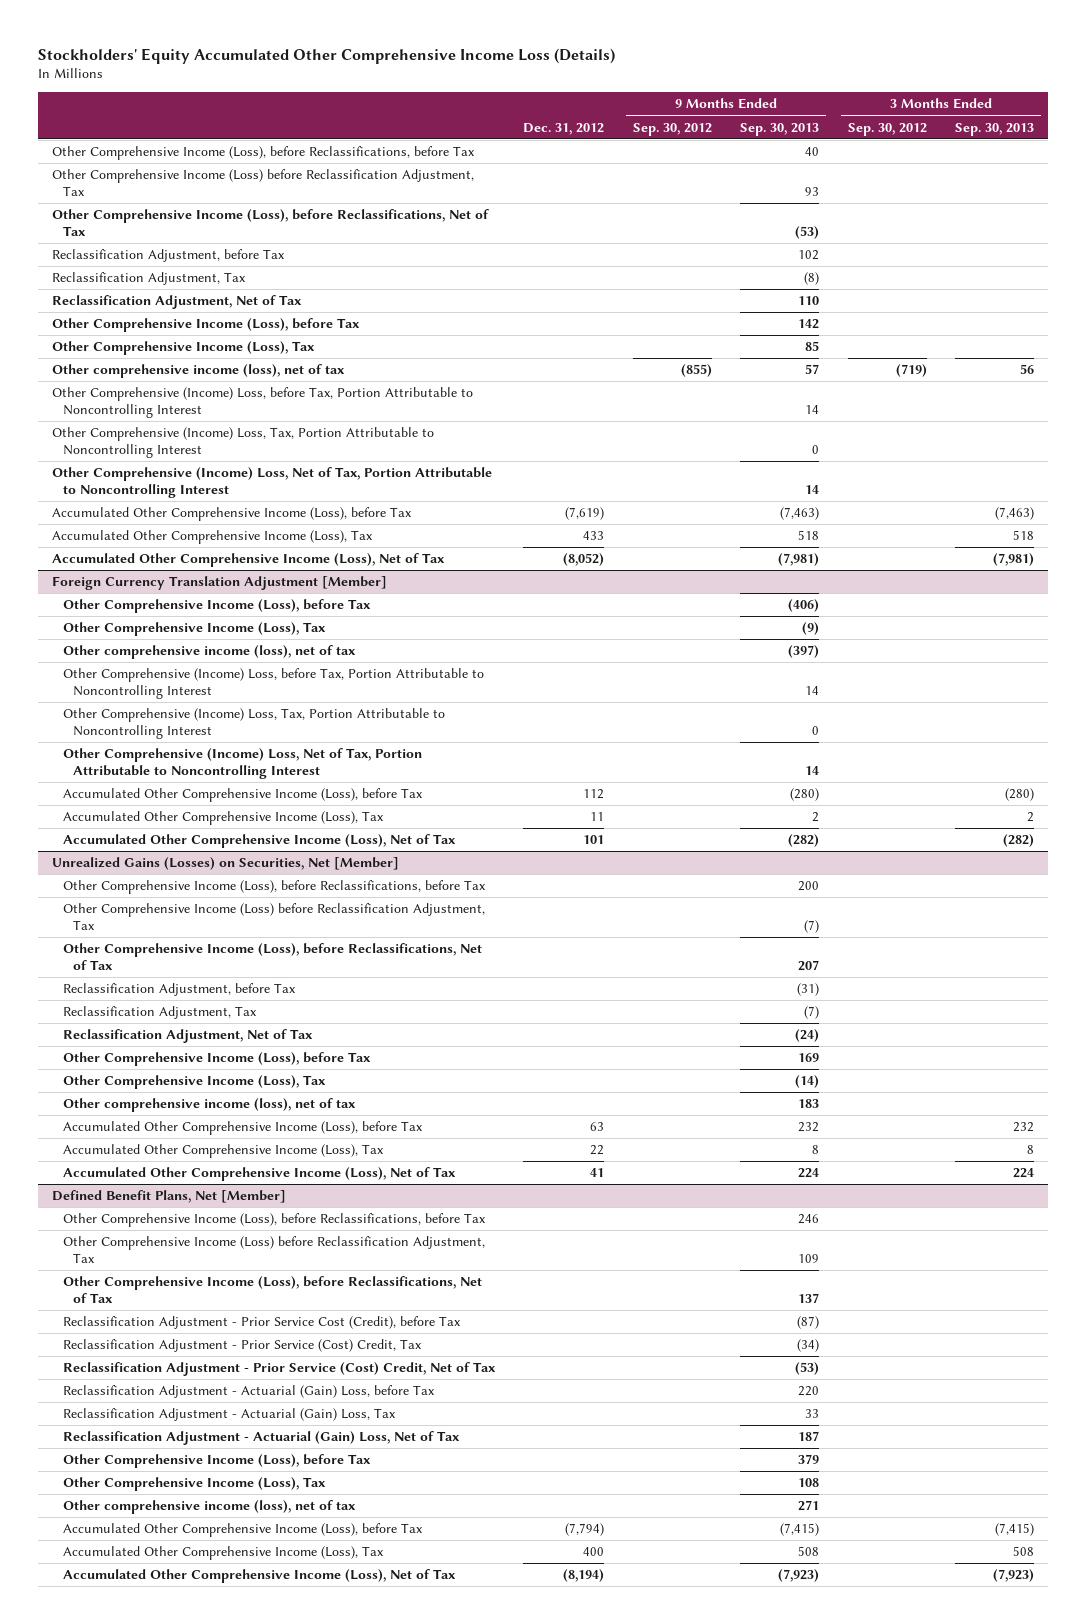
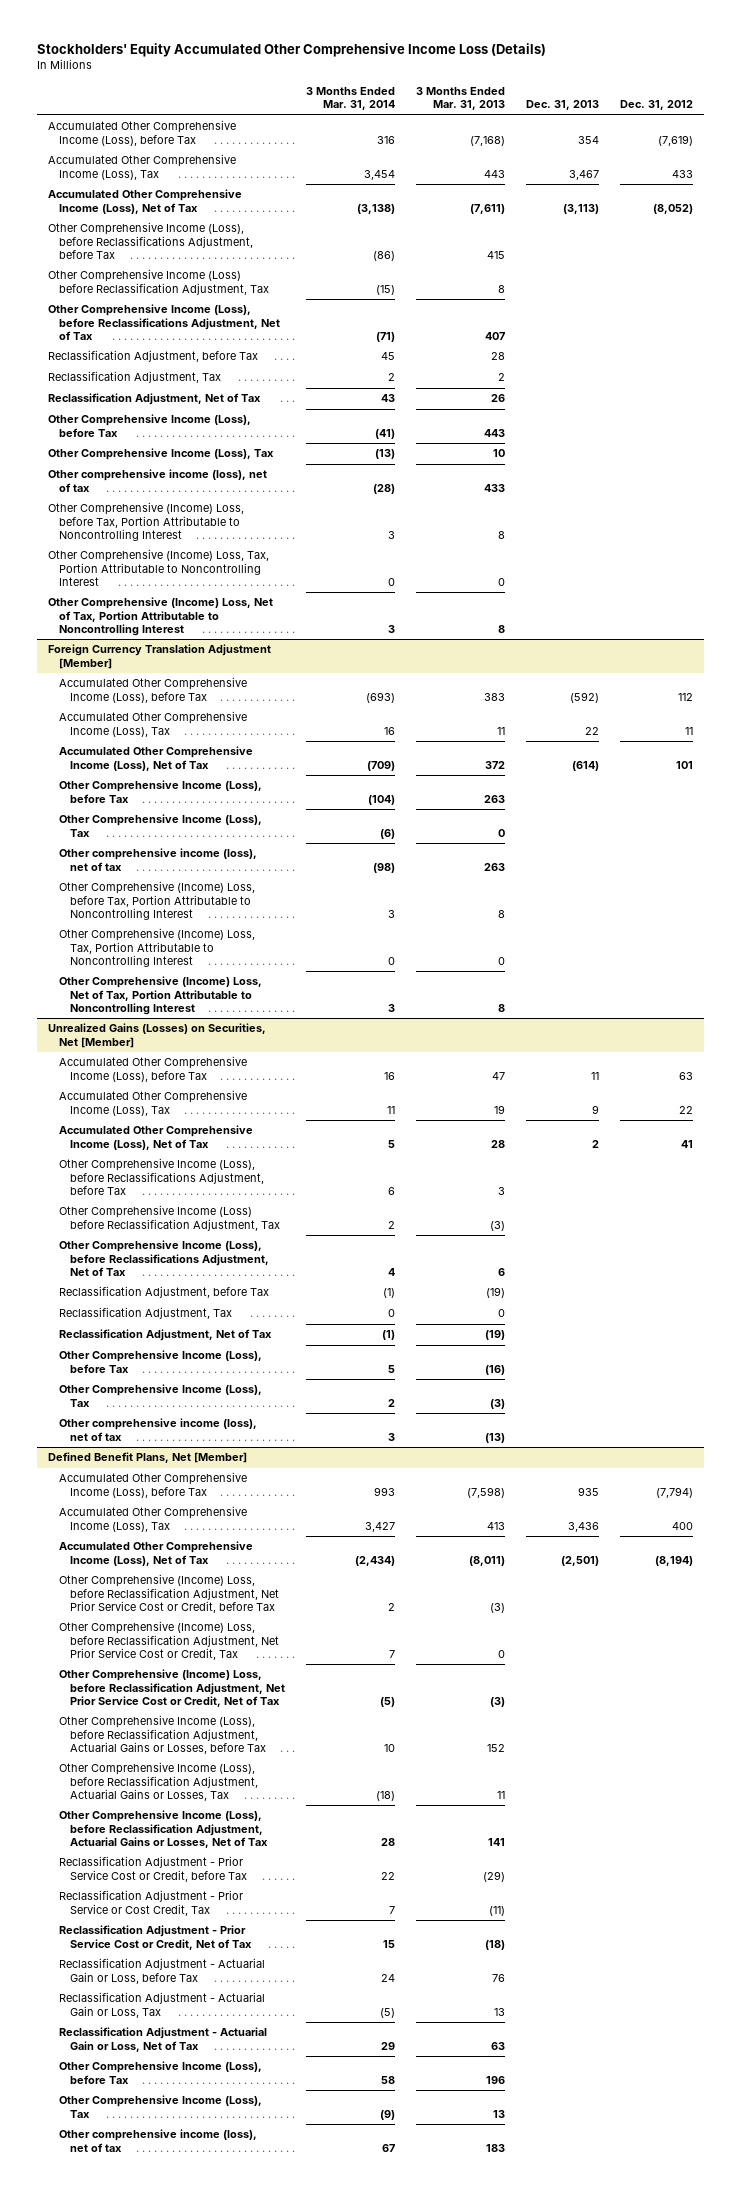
- | Dec. 31, 2012 | 9 Months Ended Sep. 30, 2012 | 9 Months Ended Sep. 30, 2013 | 3 Months Ended Sep. 30, 2012 | 3 Months Ended Sep. 30, 2013
+ | 3 Months Ended Mar. 31, 2014 | 3 Months Ended Mar. 31, 2013 | Dec. 31, 2013 | Dec. 31, 2012
- Other Comprehensive Income (Loss), before Reclassifications, before Tax | | | 40 | |
moved up: Accumulated Other Comprehensive Income (Loss), before Tax | 316 | (7,168) | 354 | (7,619)
moved up: Accumulated Other Comprehensive Income (Loss), Tax | 3,454 | 443 | 3,467 | 433
moved up: Accumulated Other Comprehensive Income (Loss), Net of Tax | (3,138) | (7,611) | (3,113) | (8,052)
+ Other Comprehensive Income (Loss), before Reclassifications Adjustment, before Tax | (86) | 415 | |
- Other Comprehensive Income (Loss), before Reclassifications, Net of Tax | | | (53) | |
+ Other Comprehensive Income (Loss), before Reclassifications Adjustment, Net of Tax | (71) | 407 | |
@ Foreign Currency Translation Adjustment [Member]
moved up: Accumulated Other Comprehensive Income (Loss), before Tax | (693) | 383 | (592) | 112
moved up: Accumulated Other Comprehensive Income (Loss), Tax | 16 | 11 | 22 | 11
moved up: Accumulated Other Comprehensive Income (Loss), Net of Tax | (709) | 372 | (614) | 101
@ Unrealized Gains (Losses) on Securities, Net [Member]
- Other Comprehensive Income (Loss), before Reclassifications, before Tax | | | 200 | |
moved up: Accumulated Other Comprehensive Income (Loss), before Tax | 16 | 47 | 11 | 63
moved up: Accumulated Other Comprehensive Income (Loss), Tax | 11 | 19 | 9 | 22
moved up: Accumulated Other Comprehensive Income (Loss), Net of Tax | 5 | 28 | 2 | 41
+ Other Comprehensive Income (Loss), before Reclassifications Adjustment, before Tax | 6 | 3 | |
- Other Comprehensive Income (Loss), before Reclassifications, Net of Tax | | | 207 | |
+ Other Comprehensive Income (Loss), before Reclassifications Adjustment, Net of Tax | 4 | 6 | |
@ Defined Benefit Plans, Net [Member]
- Other Comprehensive Income (Loss), before Reclassifications, before Tax | | | 246 | |
- Other Comprehensive Income (Loss) before Reclassification Adjustment, Tax | | | 109 | |
- Other Comprehensive Income (Loss), before Reclassifications, Net of Tax | | | 137 | |
- Reclassification Adjustment - Prior Service Cost (Credit), before Tax | | | (87) | |
- Reclassification Adjustment - Prior Service (Cost) Credit, Tax | | | (34) | |
- Reclassification Adjustment - Prior Service (Cost) Credit, Net of Tax | | | (53) | |
- Reclassification Adjustment - Actuarial (Gain) Loss, before Tax | | | 220 | |
- Reclassification Adjustment - Actuarial (Gain) Loss, Tax | | | 33 | |
- Reclassification Adjustment - Actuarial (Gain) Loss, Net of Tax | | | 187 | |
+ Other Comprehensive (Income) Loss, before Reclassification Adjustment, Net Prior Service Cost or Credit, before Tax | 2 | (3) | |
+ Other Comprehensive (Income) Loss, before Reclassification Adjustment, Net Prior Service Cost or Credit, Tax | 7 | 0 | |
+ Other Comprehensive (Income) Loss, before Reclassification Adjustment, Net Prior Service Cost or Credit, Net of Tax | (5) | (3) | |
+ Other Comprehensive Income (Loss), before Reclassification Adjustment, Actuarial Gains or Losses, before Tax | 10 | 152 | |
+ Other Comprehensive Income (Loss), before Reclassification Adjustment, Actuarial Gains or Losses, Tax | (18) | 11 | |
+ Other Comprehensive Income (Loss), before Reclassification Adjustment, Actuarial Gains or Losses, Net of Tax | 28 | 141 | |
+ Reclassification Adjustment - Prior Service Cost or Credit, before Tax | 22 | (29) | |
+ Reclassification Adjustment - Prior Service or Cost Credit, Tax | 7 | (11) | |
+ Reclassification Adjustment - Prior Service Cost or Credit, Net of Tax | 15 | (18) | |
+ Reclassification Adjustment - Actuarial Gain or Loss, before Tax | 24 | 76 | |
+ Reclassification Adjustment - Actuarial Gain or Loss, Tax | (5) | 13 | |
+ Reclassification Adjustment - Actuarial Gain or Loss, Net of Tax | 29 | 63 | |
moved down: Other Comprehensive Income (Loss), before Tax | 58 | 196 | |
moved down: Other Comprehensive Income (Loss), Tax | (9) | 13 | |
moved down: Other comprehensive income (loss), net of tax | 67 | 183 | |

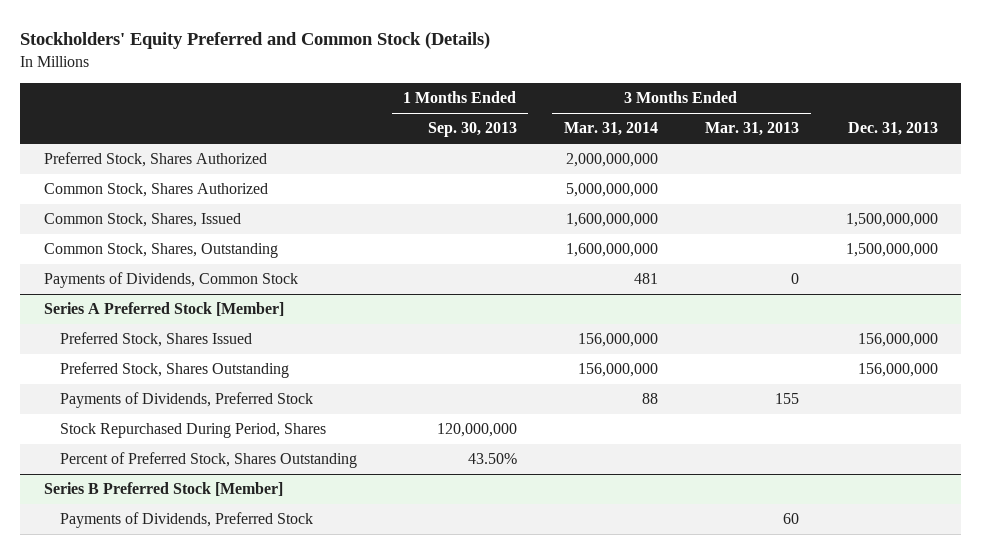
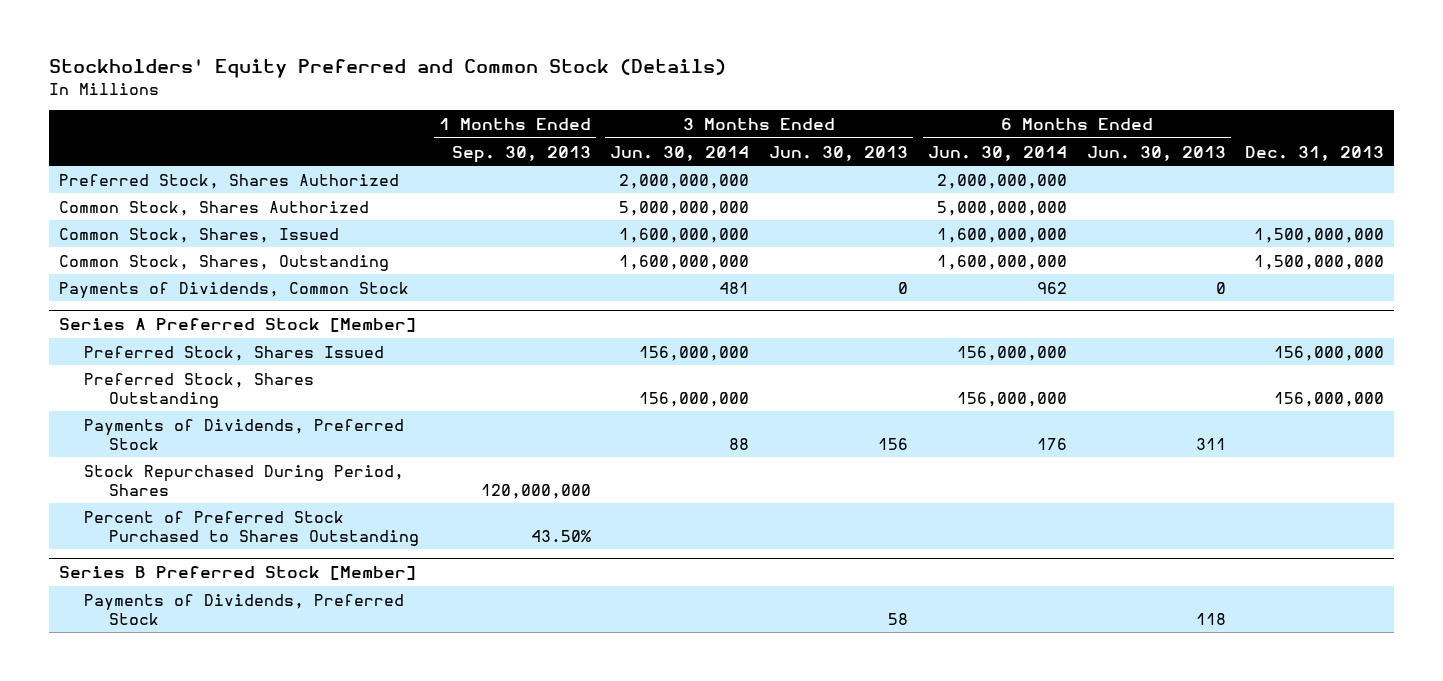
- | 1 Months Ended Sep. 30, 2013 | 3 Months Ended Mar. 31, 2014 | 3 Months Ended Mar. 31, 2013 | Dec. 31, 2013
+ | 1 Months Ended Sep. 30, 2013 | 3 Months Ended Jun. 30, 2014 | 3 Months Ended Jun. 30, 2013 | 6 Months Ended Jun. 30, 2014 | 6 Months Ended Jun. 30, 2013 | Dec. 31, 2013
@ Series A Preferred Stock [Member]
- Percent of Preferred Stock, Shares Outstanding | 43.50% | | |
+ Percent of Preferred Stock Purchased to Shares Outstanding | 43.50% | | | | |

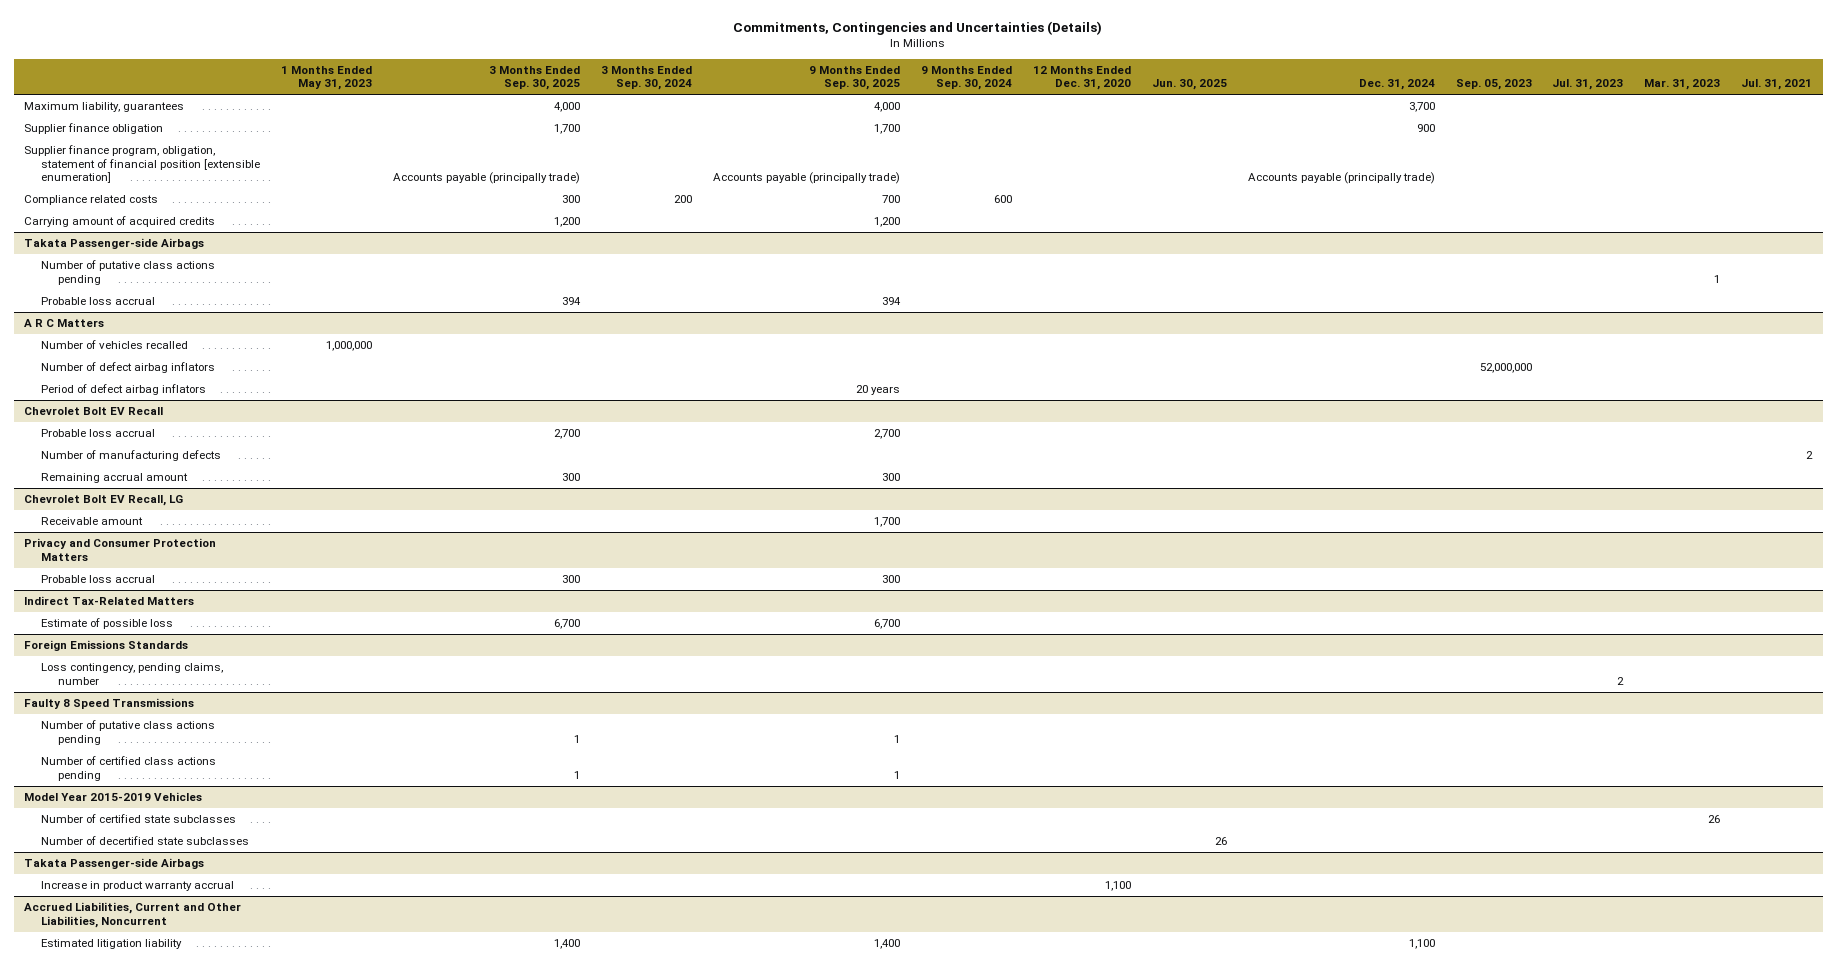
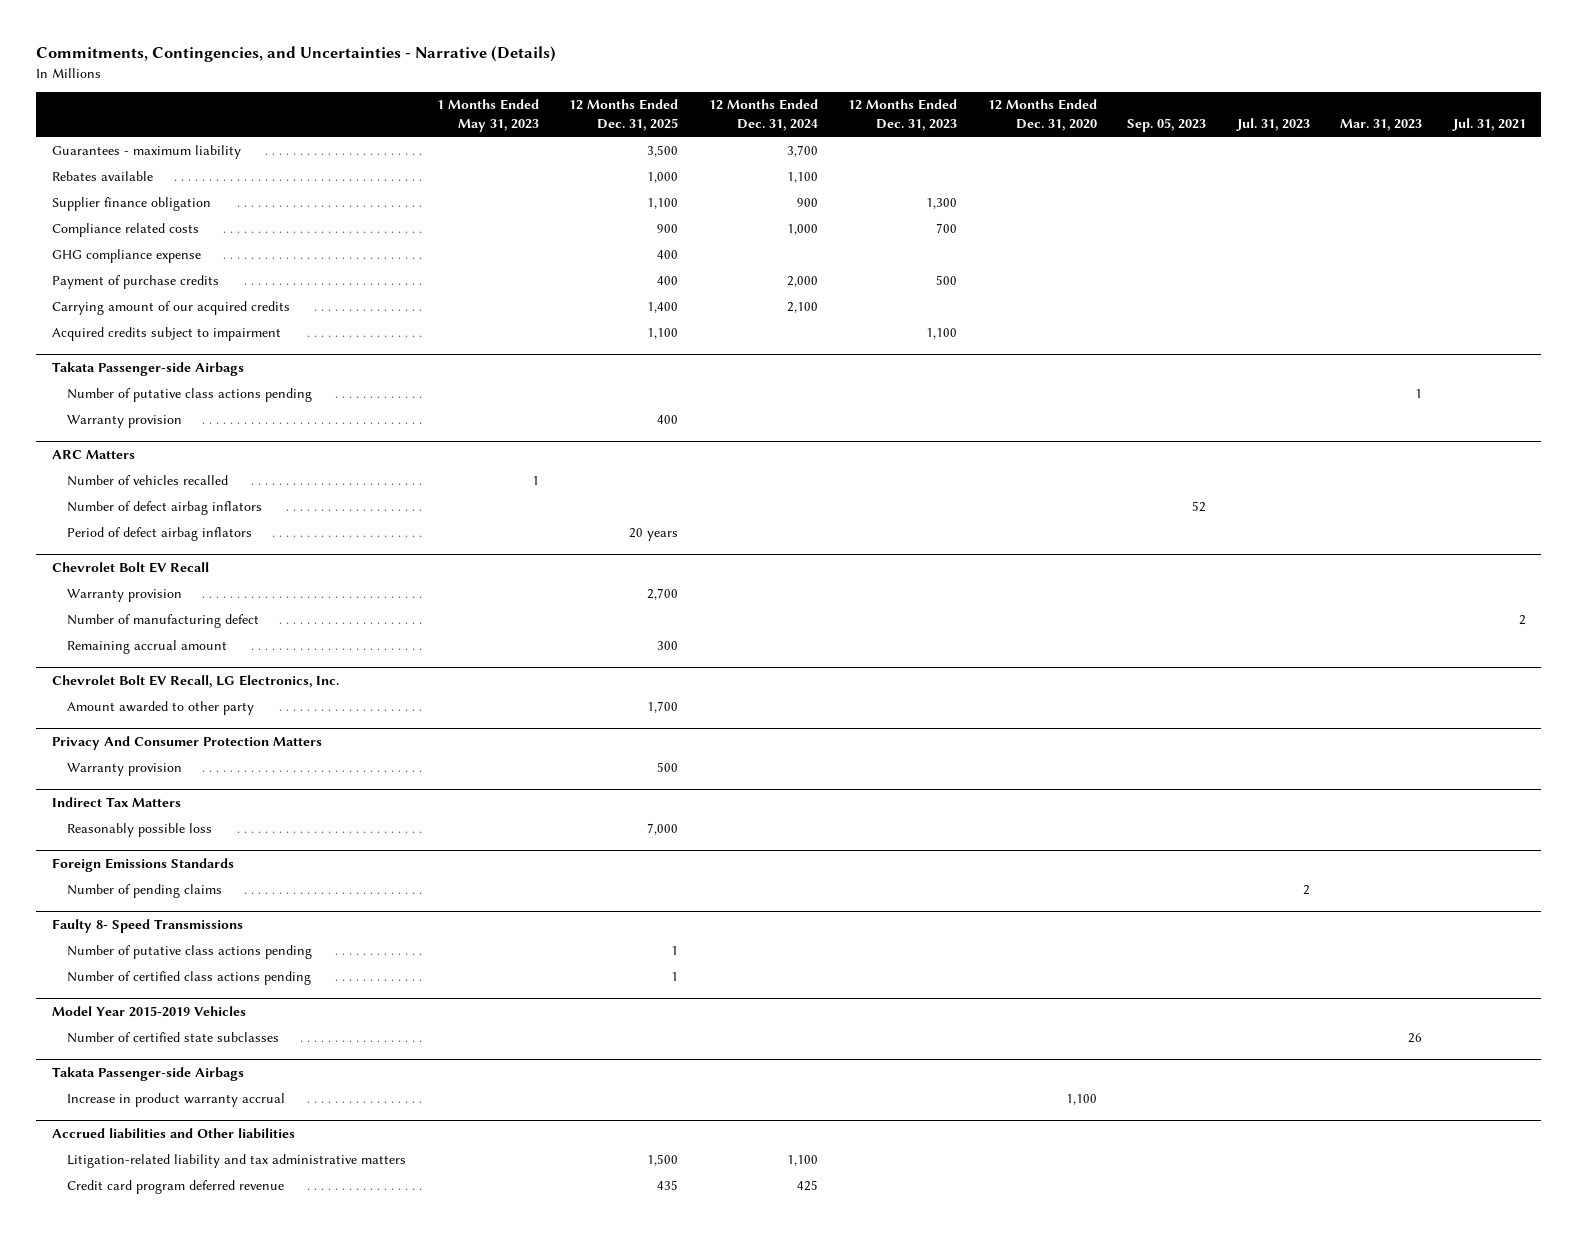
- Commitments, Contingencies and Uncertainties (Details)
+ Commitments, Contingencies, and Uncertainties - Narrative (Details)
- | 1 Months Ended May 31, 2023 | 3 Months Ended Sep. 30, 2025 | 3 Months Ended Sep. 30, 2024 | 9 Months Ended Sep. 30, 2025 | 9 Months Ended Sep. 30, 2024 | 12 Months Ended Dec. 31, 2020 | Jun. 30, 2025 | Dec. 31, 2024 | Sep. 05, 2023 | Jul. 31, 2023 | Mar. 31, 2023 | Jul. 31, 2021
+ | 1 Months Ended May 31, 2023 | 12 Months Ended Dec. 31, 2025 | 12 Months Ended Dec. 31, 2024 | 12 Months Ended Dec. 31, 2023 | 12 Months Ended Dec. 31, 2020 | Sep. 05, 2023 | Jul. 31, 2023 | Mar. 31, 2023 | Jul. 31, 2021
- Maximum liability, guarantees | | 4,000 | | 4,000 | | | | 3,700 | | | |
+ Guarantees - maximum liability | | 3,500 | 3,700 | | | | | |
+ Rebates available | | 1,000 | 1,100 | | | | | |
- Supplier finance program, obligation, statement of financial position [extensible enumeration] | | Accounts payable (principally trade) | | Accounts payable (principally trade) | | | | Accounts payable (principally trade) | | | |
- Carrying amount of acquired credits | | 1,200 | | 1,200 | | | | | | | |
+ GHG compliance expense | | 400 | | | | | | |
+ Payment of purchase credits | | 400 | 2,000 | 500 | | | | |
+ Carrying amount of our acquired credits | | 1,400 | 2,100 | | | | | |
+ Acquired credits subject to impairment | | 1,100 | | 1,100 | | | | |
@ Takata Passenger-side Airbags
- Probable loss accrual | | 394 | | 394 | | | | | | | |
- A R C Matters
- Number of vehicles recalled | 1,000,000 | | | | | | | | | | |
- Number of defect airbag inflators | | | | | | | | | 52,000,000 | | |
@ Takata Passenger-side Airbags
+ Warranty provision | | 400 | | | | | | |
+ ARC Matters
+ Number of vehicles recalled | 1 | | | | | | | |
+ Number of defect airbag inflators | | | | | | 52 | | |
@ Chevrolet Bolt EV Recall
- Probable loss accrual | | 2,700 | | 2,700 | | | | | | | |
- Number of manufacturing defects | | | | | | | | | | | | 2
+ Warranty provision | | 2,700 | | | | | | |
+ Number of manufacturing defect | | | | | | | | | 2
- Chevrolet Bolt EV Recall, LG
- Receivable amount | | | | 1,700 | | | | | | | |
- Privacy and Consumer Protection Matters
- Probable loss accrual | | 300 | | 300 | | | | | | | |
- Indirect Tax-Related Matters
- Estimate of possible loss | | 6,700 | | 6,700 | | | | | | | |
+ Chevrolet Bolt EV Recall, LG Electronics, Inc.
+ Amount awarded to other party | | 1,700 | | | | | | |
+ Privacy And Consumer Protection Matters
+ Warranty provision | | 500 | | | | | | |
+ Indirect Tax Matters
+ Reasonably possible loss | | 7,000 | | | | | | |
@ Foreign Emissions Standards
- Loss contingency, pending claims, number | | | | | | | | | | 2 | |
- Faulty 8 Speed Transmissions
@ Foreign Emissions Standards
+ Number of pending claims | | | | | | | 2 | |
+ Faulty 8- Speed Transmissions
@ Model Year 2015-2019 Vehicles
- Number of decertified state subclasses | | | | | | | 26 | | | | |
- Accrued Liabilities, Current and Other Liabilities, Noncurrent
- Estimated litigation liability | | 1,400 | | 1,400 | | | | 1,100 | | | |
+ Accrued liabilities and Other liabilities
+ Litigation-related liability and tax administrative matters | | 1,500 | 1,100 | | | | | |
+ Credit card program deferred revenue | | 435 | 425 | | | | | |

